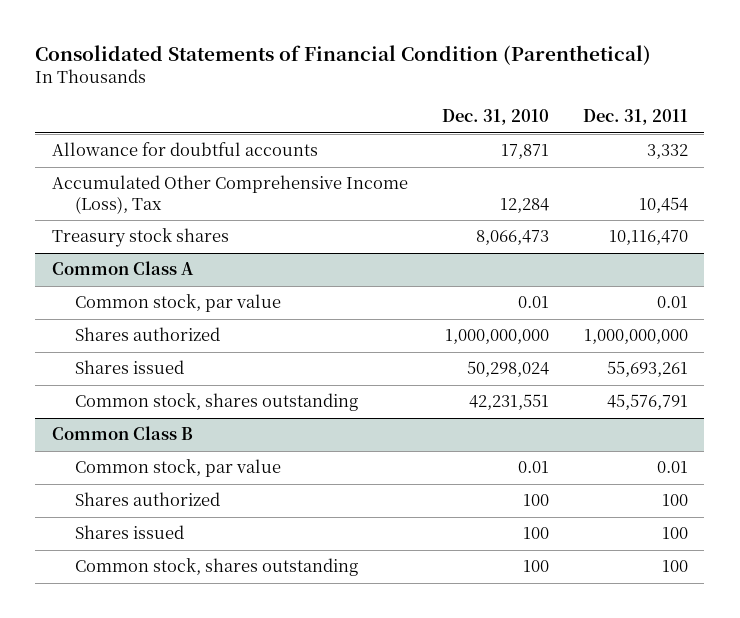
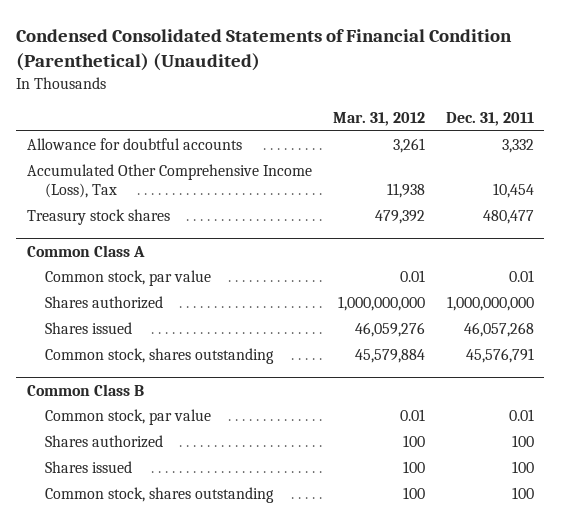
- Consolidated Statements of Financial Condition (Parenthetical)
+ Condensed Consolidated Statements of Financial Condition (Parenthetical) (Unaudited)
- | Dec. 31, 2010 | Dec. 31, 2011
+ | Mar. 31, 2012 | Dec. 31, 2011
- Treasury stock shares | 8,066,473 | 10,116,470
+ Treasury stock shares | 479,392 | 480,477
@ Common Class A
- Shares issued | 50,298,024 | 55,693,261
+ Shares issued | 46,059,276 | 46,057,268

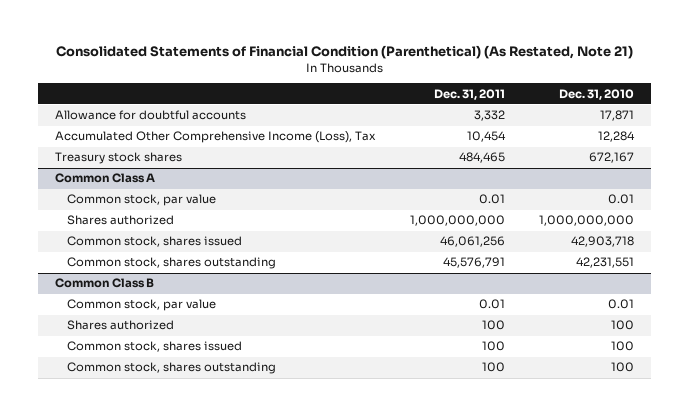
- Condensed Consolidated Statements of Financial Condition (Parenthetical) (Unaudited)
+ Consolidated Statements of Financial Condition (Parenthetical) (As Restated, Note 21)
- | Mar. 31, 2012 | Dec. 31, 2011
+ | Dec. 31, 2011 | Dec. 31, 2010
- Treasury stock shares | 479,392 | 480,477
+ Treasury stock shares | 484,465 | 672,167
@ Common Class A
- Shares issued | 46,059,276 | 46,057,268
+ Common stock, shares issued | 46,061,256 | 42,903,718
@ Common Class B
- Shares issued | 100 | 100
+ Common stock, shares issued | 100 | 100

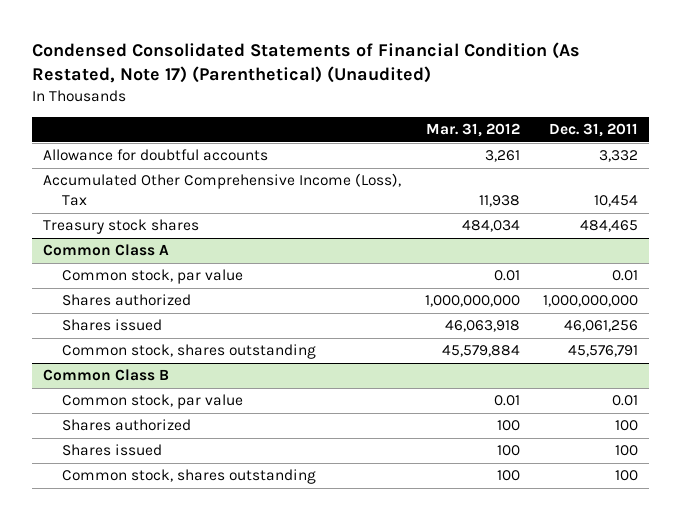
- Consolidated Statements of Financial Condition (Parenthetical) (As Restated, Note 21)
+ Condensed Consolidated Statements of Financial Condition (As Restated, Note 17) (Parenthetical) (Unaudited)
- | Dec. 31, 2011 | Dec. 31, 2010
+ | Mar. 31, 2012 | Dec. 31, 2011
@ Common Class A
- Common stock, shares issued | 46,061,256 | 42,903,718
+ Shares issued | 46,063,918 | 46,061,256
@ Common Class B
- Common stock, shares issued | 100 | 100
+ Shares issued | 100 | 100

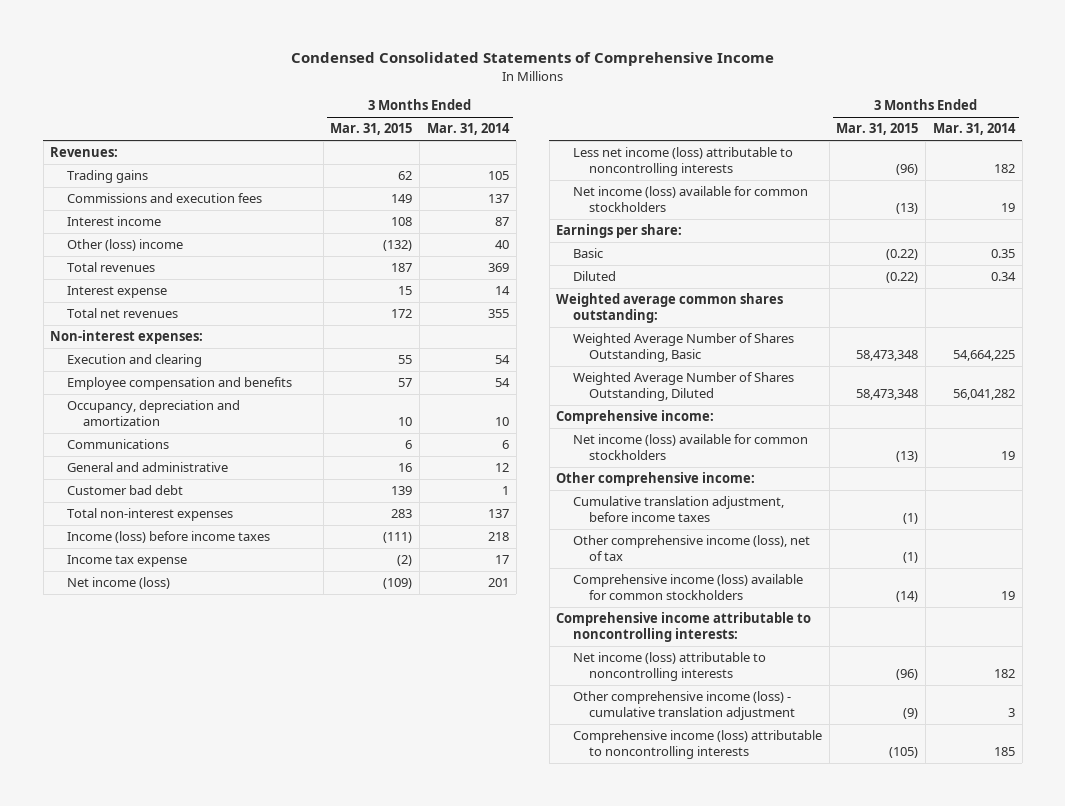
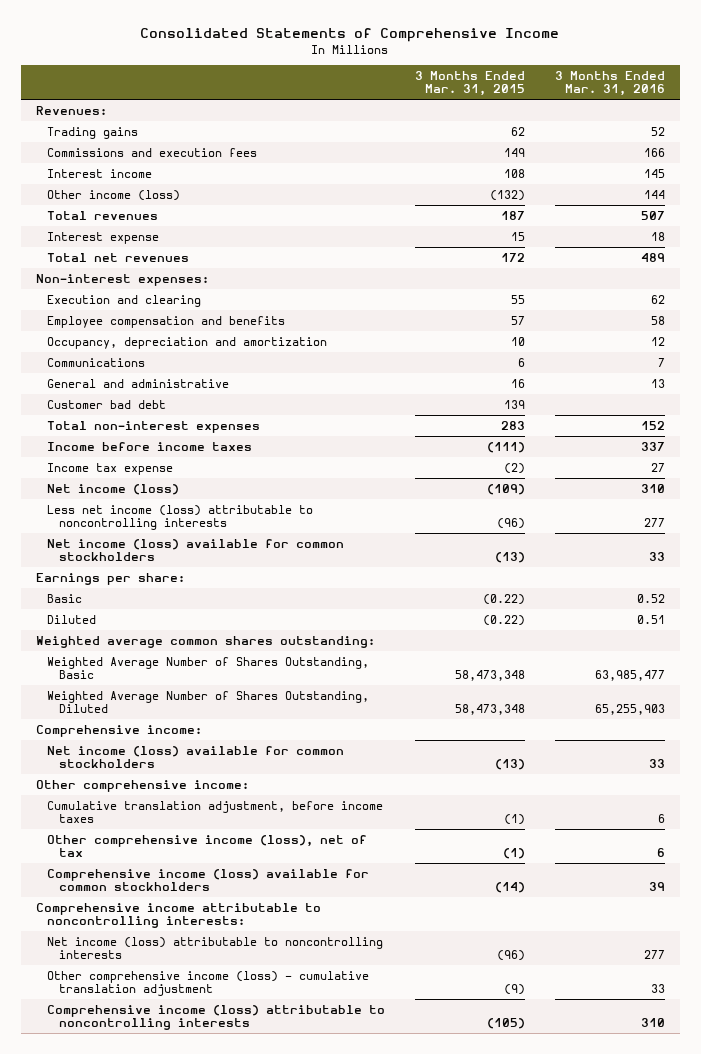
- Condensed Consolidated Statements of Comprehensive Income
+ Consolidated Statements of Comprehensive Income
- | 3 Months Ended Mar. 31, 2015 | 3 Months Ended Mar. 31, 2014
+ | 3 Months Ended Mar. 31, 2015 | 3 Months Ended Mar. 31, 2016
- Other (loss) income | (132) | 40
+ Other income (loss) | (132) | 144
- Income (loss) before income taxes | (111) | 218
+ Income before income taxes | (111) | 337

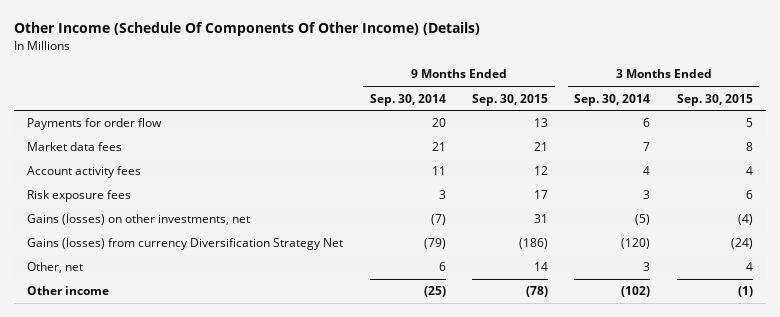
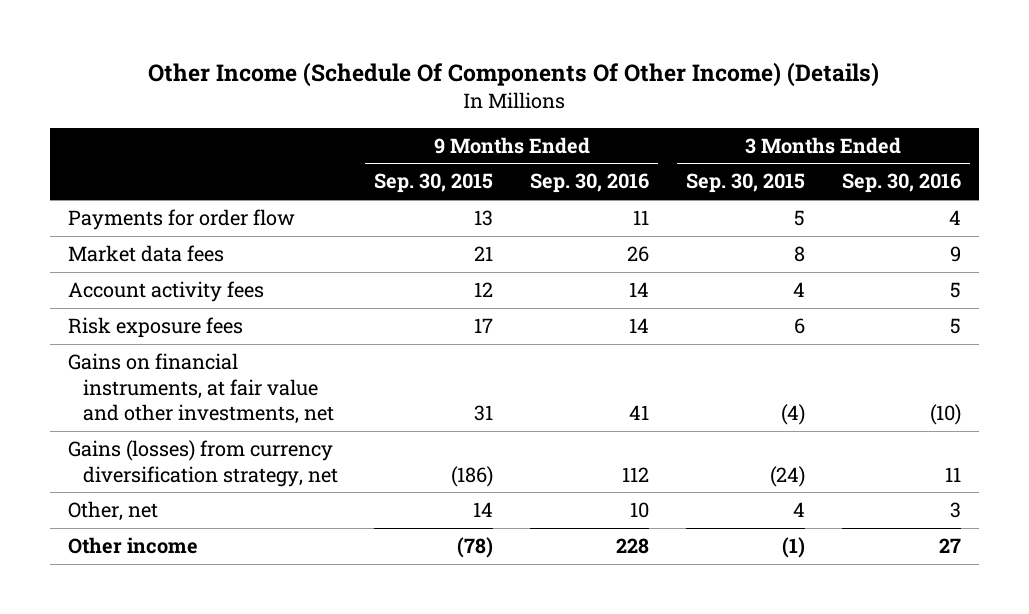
- | 9 Months Ended Sep. 30, 2014 | 9 Months Ended Sep. 30, 2015 | 3 Months Ended Sep. 30, 2014 | 3 Months Ended Sep. 30, 2015
+ | 9 Months Ended Sep. 30, 2015 | 9 Months Ended Sep. 30, 2016 | 3 Months Ended Sep. 30, 2015 | 3 Months Ended Sep. 30, 2016
- Gains (losses) on other investments, net | (7) | 31 | (5) | (4)
- Gains (losses) from currency Diversification Strategy Net | (79) | (186) | (120) | (24)
+ Gains on financial instruments, at fair value and other investments, net | 31 | 41 | (4) | (10)
+ Gains (losses) from currency diversification strategy, net | (186) | 112 | (24) | 11

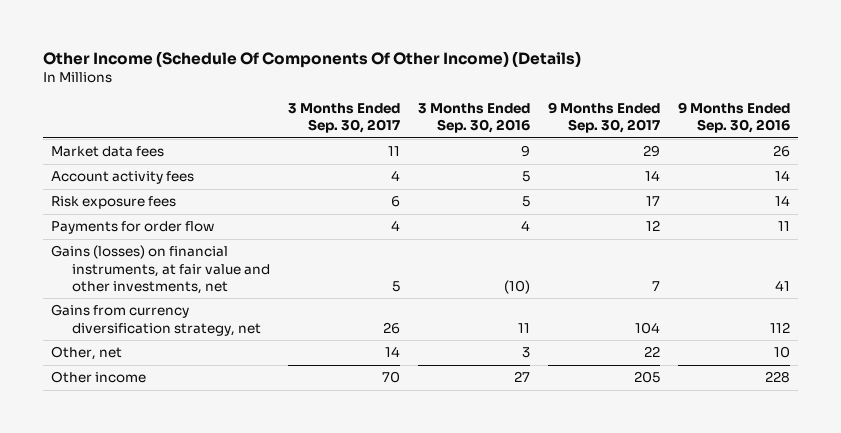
- | 9 Months Ended Sep. 30, 2015 | 9 Months Ended Sep. 30, 2016 | 3 Months Ended Sep. 30, 2015 | 3 Months Ended Sep. 30, 2016
+ | 3 Months Ended Sep. 30, 2017 | 3 Months Ended Sep. 30, 2016 | 9 Months Ended Sep. 30, 2017 | 9 Months Ended Sep. 30, 2016
- Gains on financial instruments, at fair value and other investments, net | 31 | 41 | (4) | (10)
- Gains (losses) from currency diversification strategy, net | (186) | 112 | (24) | 11
moved down: Payments for order flow | 4 | 4 | 12 | 11
+ Gains (losses) on financial instruments, at fair value and other investments, net | 5 | (10) | 7 | 41
+ Gains from currency diversification strategy, net | 26 | 11 | 104 | 112

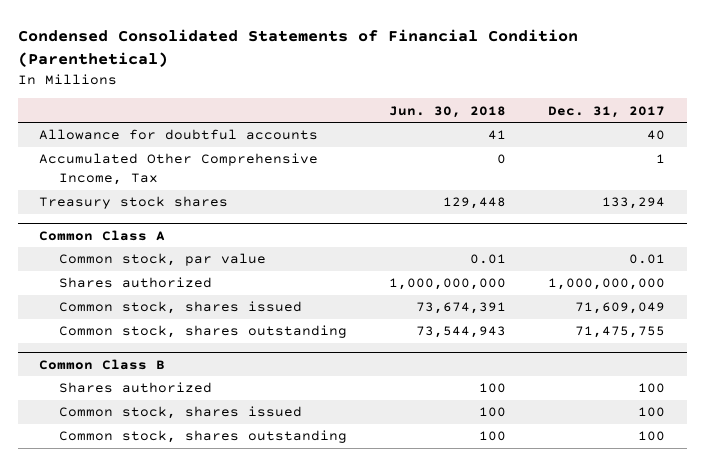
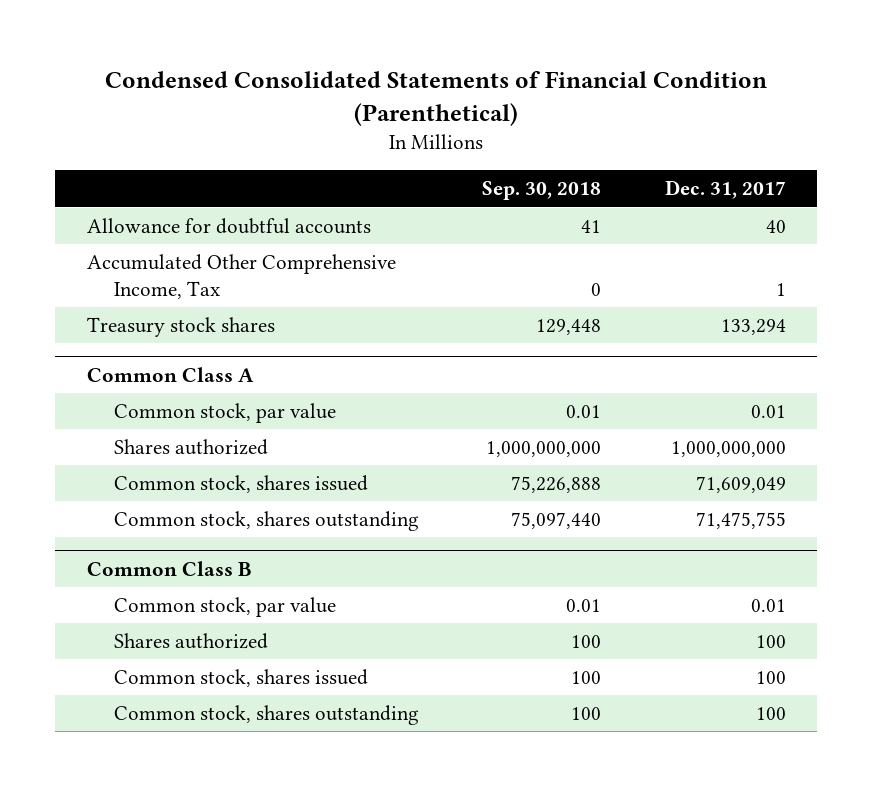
- | Jun. 30, 2018 | Dec. 31, 2017
+ | Sep. 30, 2018 | Dec. 31, 2017
@ Common Class B
+ Common stock, par value | 0.01 | 0.01

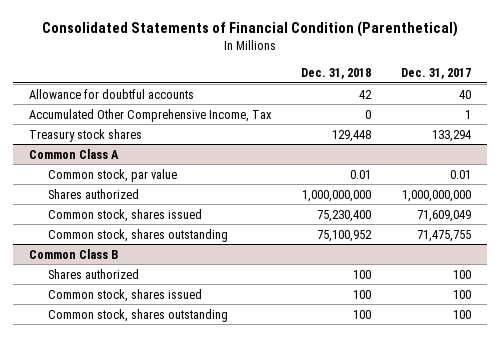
- Condensed Consolidated Statements of Financial Condition (Parenthetical)
+ Consolidated Statements of Financial Condition (Parenthetical)
- | Sep. 30, 2018 | Dec. 31, 2017
+ | Dec. 31, 2018 | Dec. 31, 2017
@ Common Class B
- Common stock, par value | 0.01 | 0.01

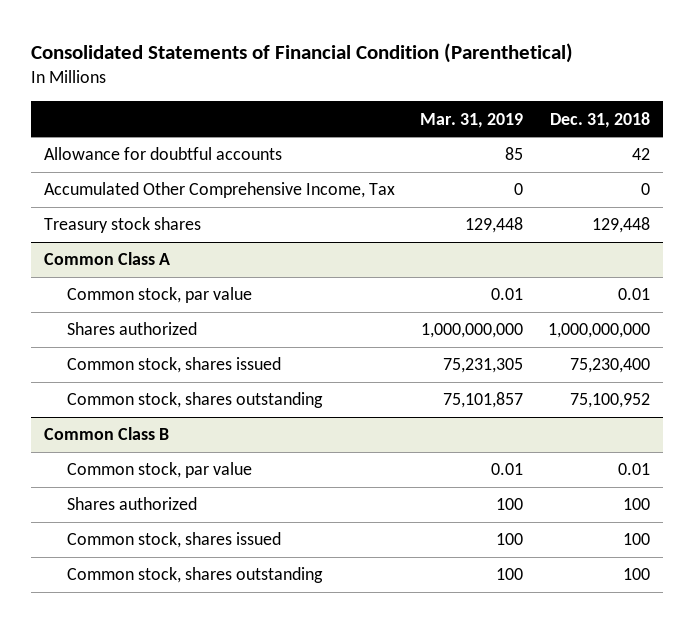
- | Dec. 31, 2018 | Dec. 31, 2017
+ | Mar. 31, 2019 | Dec. 31, 2018
@ Common Class B
+ Common stock, par value | 0.01 | 0.01

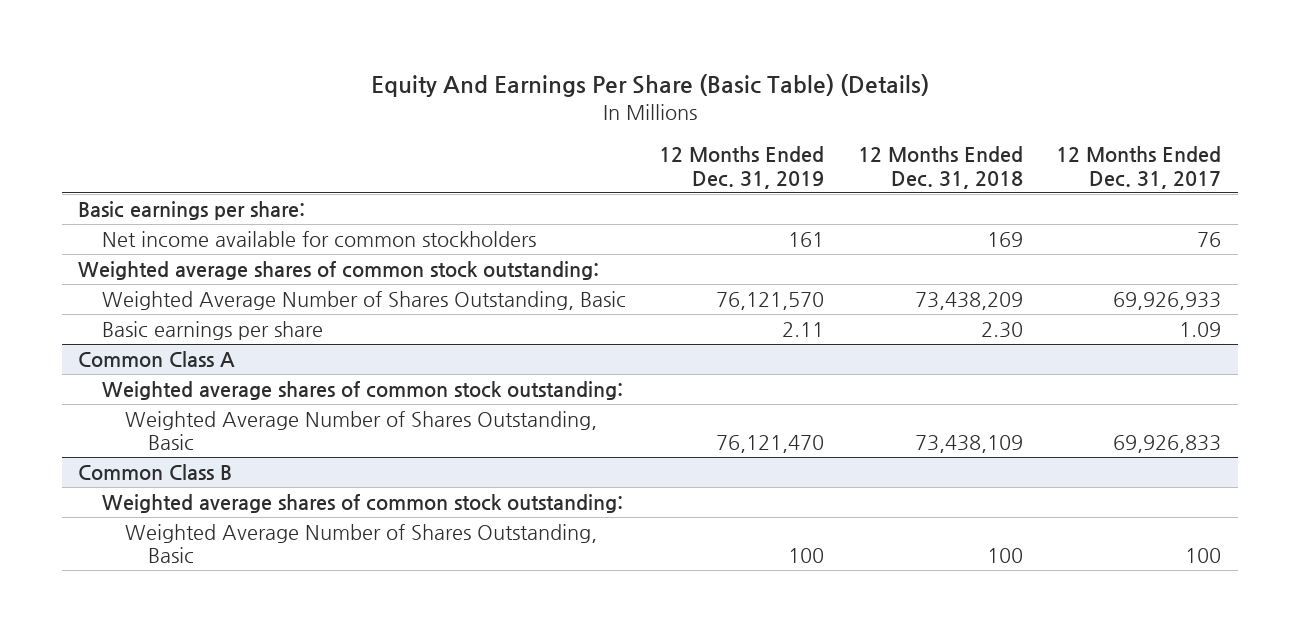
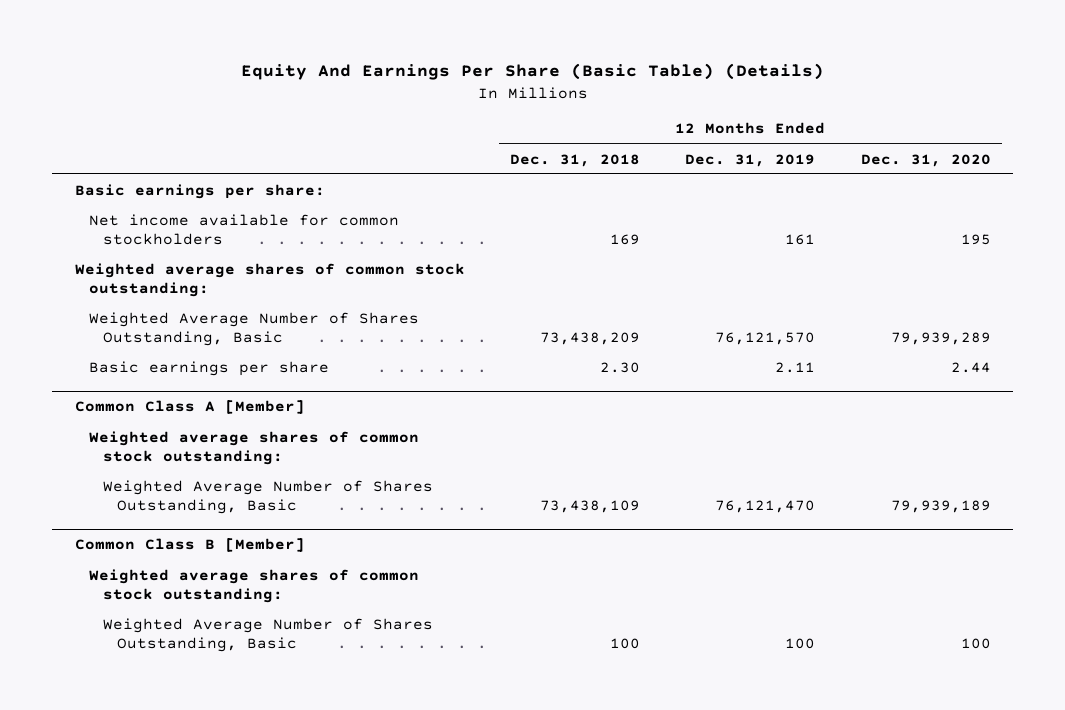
- | 12 Months Ended Dec. 31, 2019 | 12 Months Ended Dec. 31, 2018 | 12 Months Ended Dec. 31, 2017
+ | 12 Months Ended Dec. 31, 2018 | 12 Months Ended Dec. 31, 2019 | 12 Months Ended Dec. 31, 2020
- Common Class A
+ Common Class A [Member]
- Common Class B
+ Common Class B [Member]

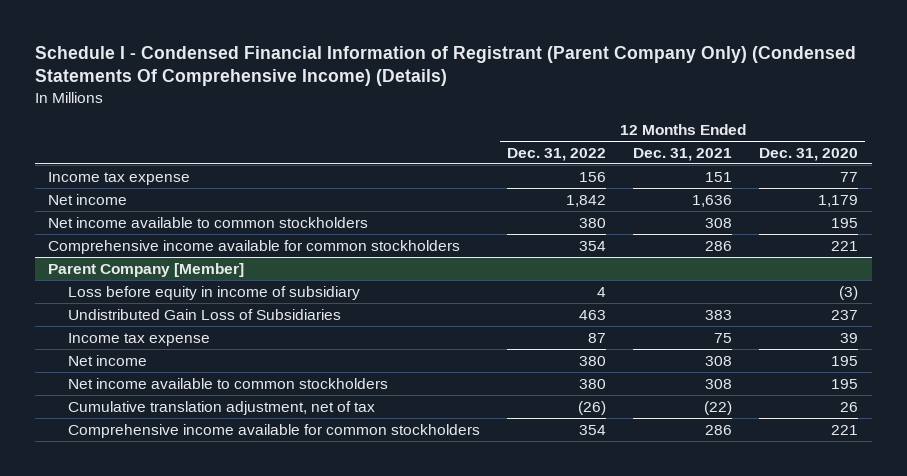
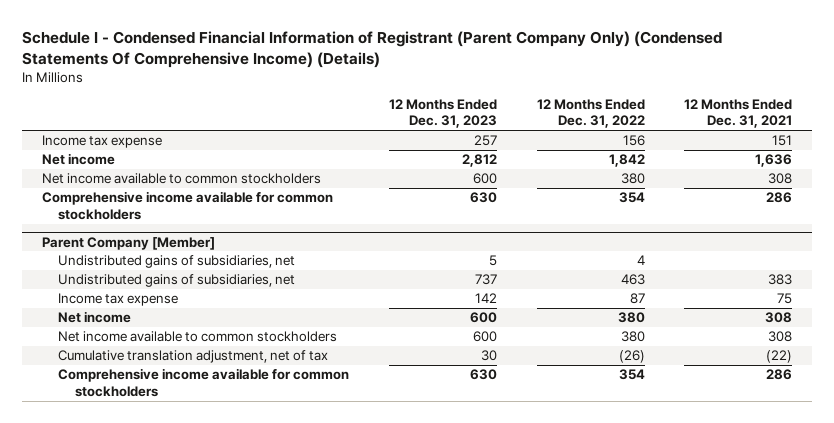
- | 12 Months Ended Dec. 31, 2022 | 12 Months Ended Dec. 31, 2021 | 12 Months Ended Dec. 31, 2020
+ | 12 Months Ended Dec. 31, 2023 | 12 Months Ended Dec. 31, 2022 | 12 Months Ended Dec. 31, 2021
@ Parent Company [Member]
- Loss before equity in income of subsidiary | 4 | | (3)
- Undistributed Gain Loss of Subsidiaries | 463 | 383 | 237
+ Undistributed gains of subsidiaries, net | 5 | 4 |
+ Undistributed gains of subsidiaries, net | 737 | 463 | 383

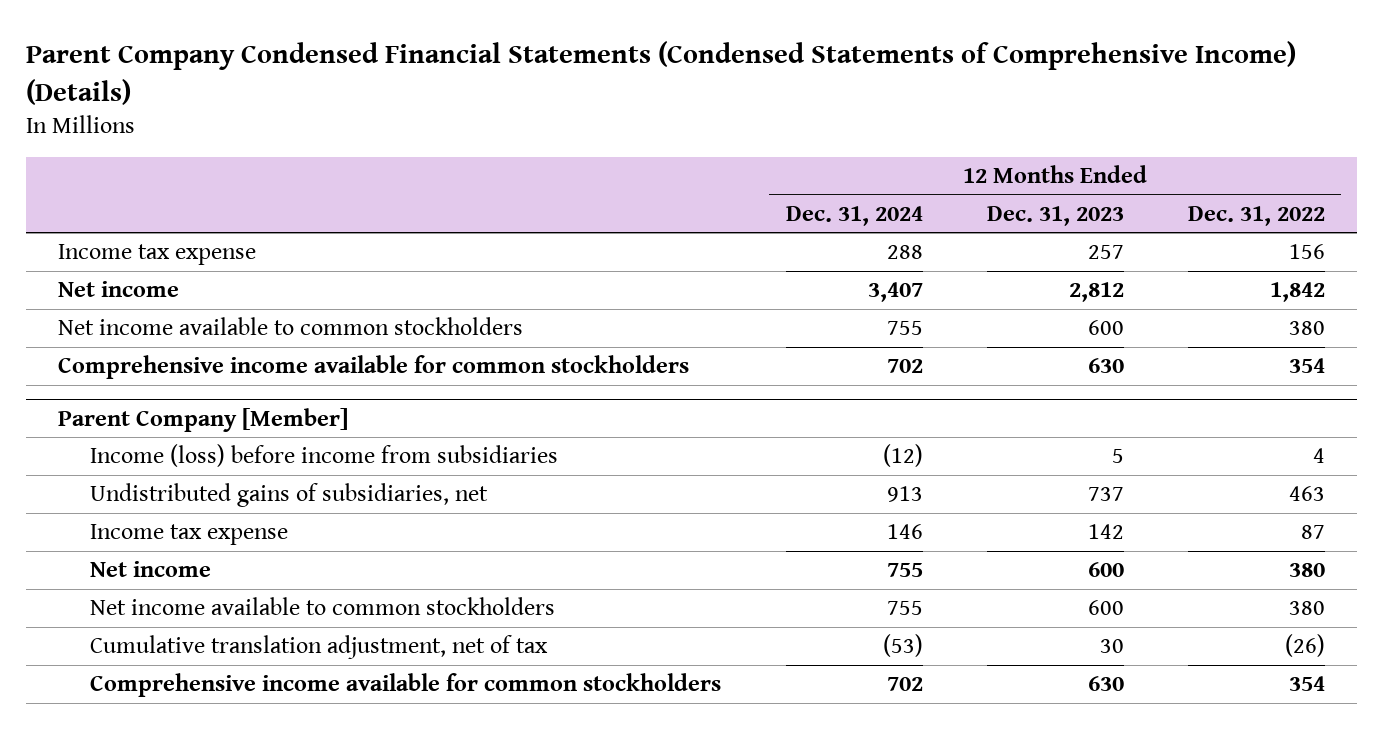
- Schedule I - Condensed Financial Information of Registrant (Parent Company Only) (Condensed Statements Of Comprehensive Income) (Details)
+ Parent Company Condensed Financial Statements (Condensed Statements of Comprehensive Income) (Details)
- | 12 Months Ended Dec. 31, 2023 | 12 Months Ended Dec. 31, 2022 | 12 Months Ended Dec. 31, 2021
+ | 12 Months Ended Dec. 31, 2024 | 12 Months Ended Dec. 31, 2023 | 12 Months Ended Dec. 31, 2022
@ Parent Company [Member]
- Undistributed gains of subsidiaries, net | 5 | 4 |
+ Income (loss) before income from subsidiaries | (12) | 5 | 4

